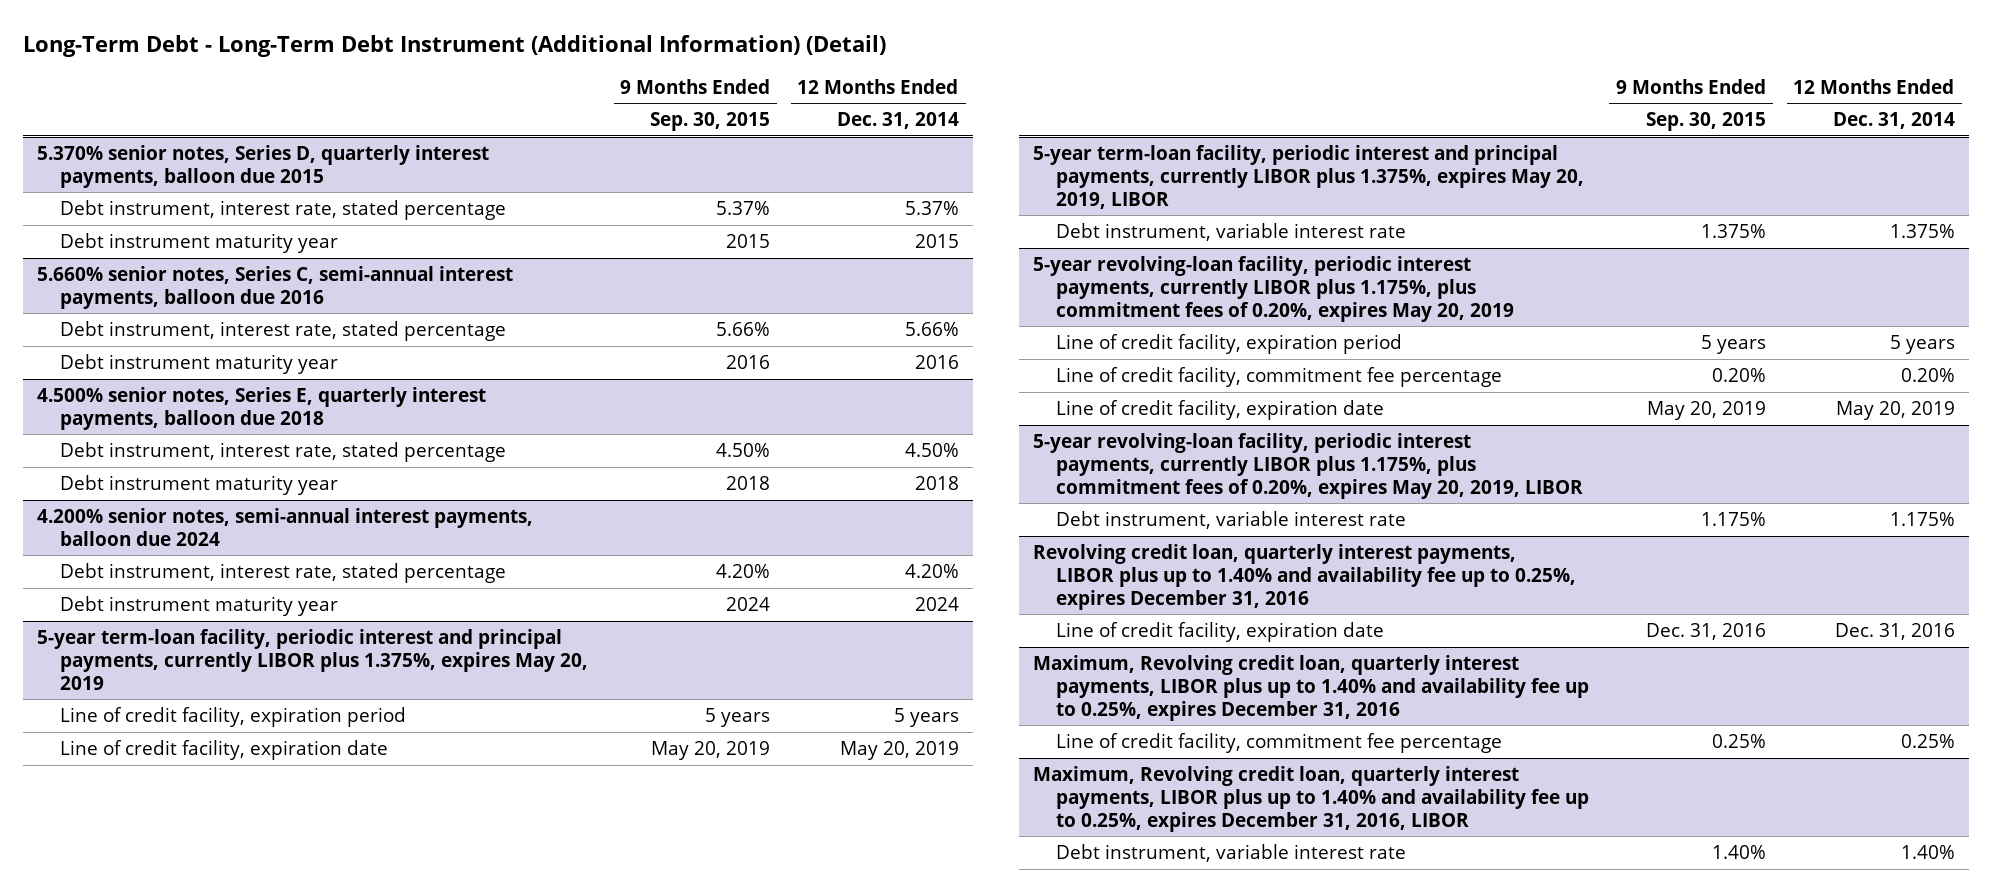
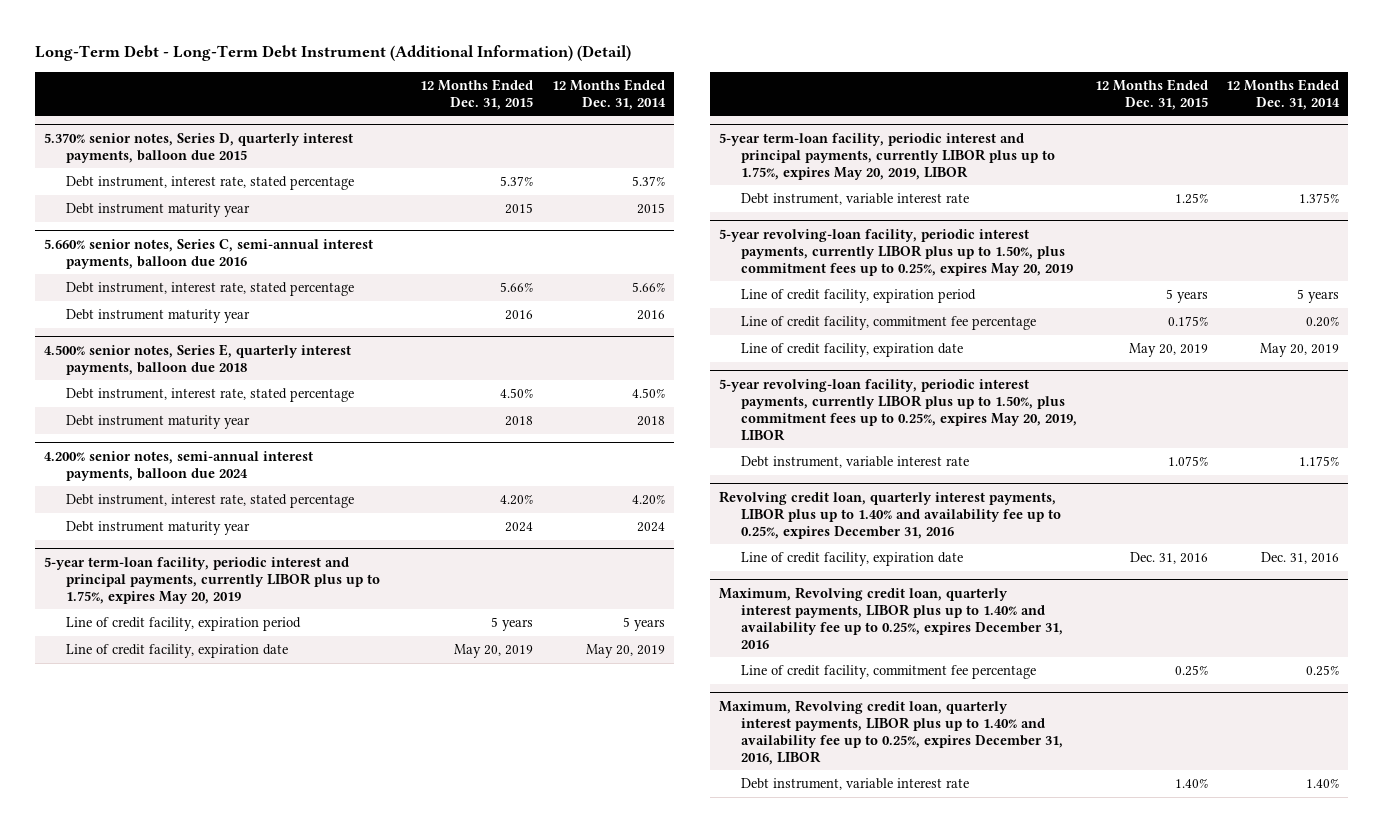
- | 9 Months Ended Sep. 30, 2015 | 12 Months Ended Dec. 31, 2014
+ | 12 Months Ended Dec. 31, 2015 | 12 Months Ended Dec. 31, 2014
- 5-year term-loan facility, periodic interest and principal payments, currently LIBOR plus 1.375%, expires May 20, 2019
+ 5-year term-loan facility, periodic interest and principal payments, currently LIBOR plus up to 1.75%, expires May 20, 2019
- 5-year term-loan facility, periodic interest and principal payments, currently LIBOR plus 1.375%, expires May 20, 2019, LIBOR
+ 5-year term-loan facility, periodic interest and principal payments, currently LIBOR plus up to 1.75%, expires May 20, 2019, LIBOR
- 5-year revolving-loan facility, periodic interest payments, currently LIBOR plus 1.175%, plus commitment fees of 0.20%, expires May 20, 2019
+ 5-year revolving-loan facility, periodic interest payments, currently LIBOR plus up to 1.50%, plus commitment fees up to 0.25%, expires May 20, 2019
- 5-year revolving-loan facility, periodic interest payments, currently LIBOR plus 1.175%, plus commitment fees of 0.20%, expires May 20, 2019, LIBOR
+ 5-year revolving-loan facility, periodic interest payments, currently LIBOR plus up to 1.50%, plus commitment fees up to 0.25%, expires May 20, 2019, LIBOR

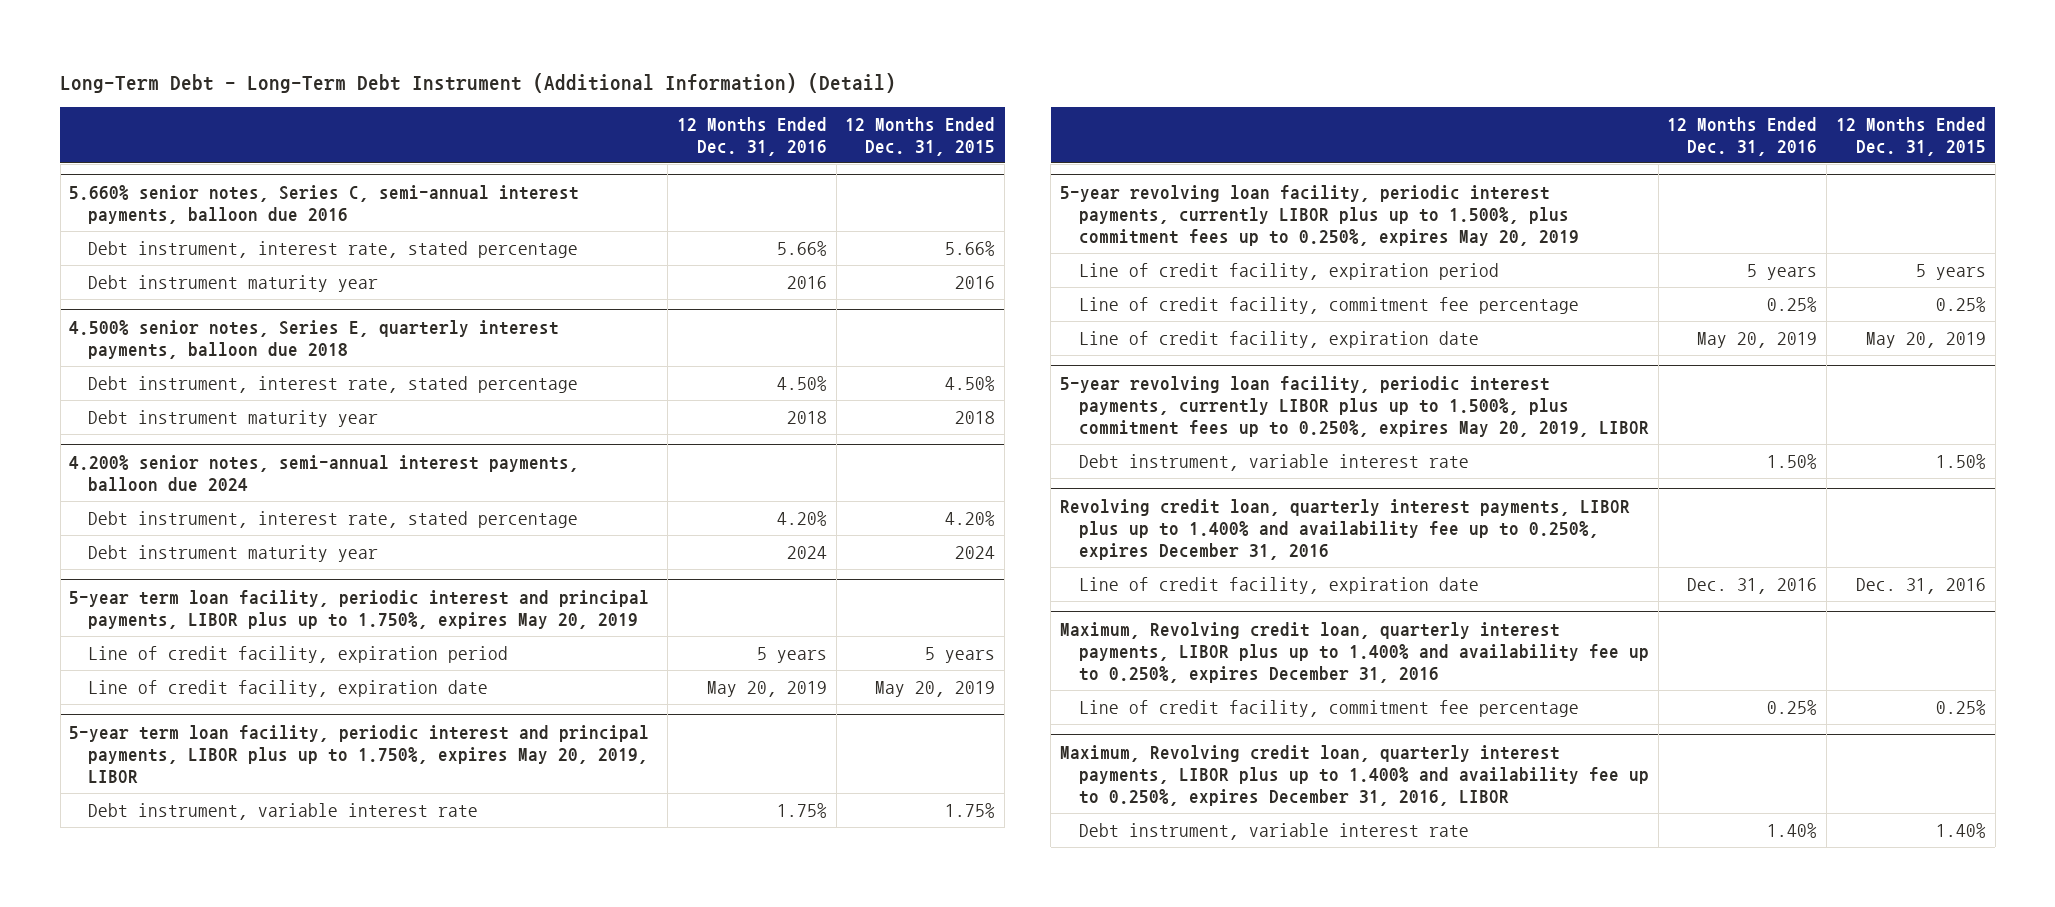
- | 12 Months Ended Dec. 31, 2015 | 12 Months Ended Dec. 31, 2014
+ | 12 Months Ended Dec. 31, 2016 | 12 Months Ended Dec. 31, 2015
- 5.370% senior notes, Series D, quarterly interest payments, balloon due 2015
- Debt instrument, interest rate, stated percentage | 5.37% | 5.37%
- Debt instrument maturity year | 2015 | 2015
- 5-year term-loan facility, periodic interest and principal payments, currently LIBOR plus up to 1.75%, expires May 20, 2019
+ 5-year term loan facility, periodic interest and principal payments, LIBOR plus up to 1.750%, expires May 20, 2019
- 5-year term-loan facility, periodic interest and principal payments, currently LIBOR plus up to 1.75%, expires May 20, 2019, LIBOR
- Debt instrument, variable interest rate | 1.25% | 1.375%
- 5-year revolving-loan facility, periodic interest payments, currently LIBOR plus up to 1.50%, plus commitment fees up to 0.25%, expires May 20, 2019
+ 5-year term loan facility, periodic interest and principal payments, LIBOR plus up to 1.750%, expires May 20, 2019, LIBOR
+ Debt instrument, variable interest rate | 1.75% | 1.75%
+ 5-year revolving loan facility, periodic interest payments, currently LIBOR plus up to 1.500%, plus commitment fees up to 0.250%, expires May 20, 2019
- Line of credit facility, commitment fee percentage | 0.175% | 0.20%
+ Line of credit facility, commitment fee percentage | 0.25% | 0.25%
- 5-year revolving-loan facility, periodic interest payments, currently LIBOR plus up to 1.50%, plus commitment fees up to 0.25%, expires May 20, 2019, LIBOR
- Debt instrument, variable interest rate | 1.075% | 1.175%
- Revolving credit loan, quarterly interest payments, LIBOR plus up to 1.40% and availability fee up to 0.25%, expires December 31, 2016
+ 5-year revolving loan facility, periodic interest payments, currently LIBOR plus up to 1.500%, plus commitment fees up to 0.250%, expires May 20, 2019, LIBOR
+ Debt instrument, variable interest rate | 1.50% | 1.50%
+ Revolving credit loan, quarterly interest payments, LIBOR plus up to 1.400% and availability fee up to 0.250%, expires December 31, 2016
- Maximum, Revolving credit loan, quarterly interest payments, LIBOR plus up to 1.40% and availability fee up to 0.25%, expires December 31, 2016
+ Maximum, Revolving credit loan, quarterly interest payments, LIBOR plus up to 1.400% and availability fee up to 0.250%, expires December 31, 2016
- Maximum, Revolving credit loan, quarterly interest payments, LIBOR plus up to 1.40% and availability fee up to 0.25%, expires December 31, 2016, LIBOR
+ Maximum, Revolving credit loan, quarterly interest payments, LIBOR plus up to 1.400% and availability fee up to 0.250%, expires December 31, 2016, LIBOR

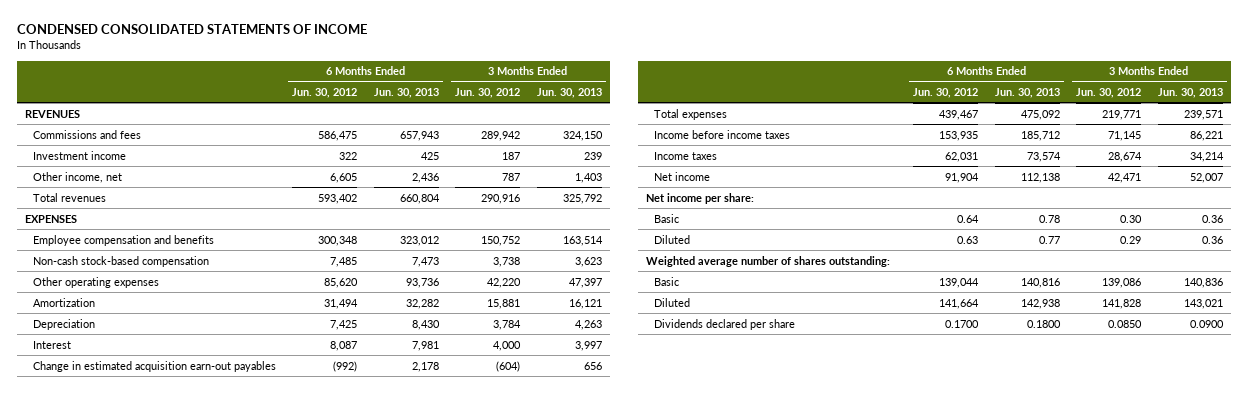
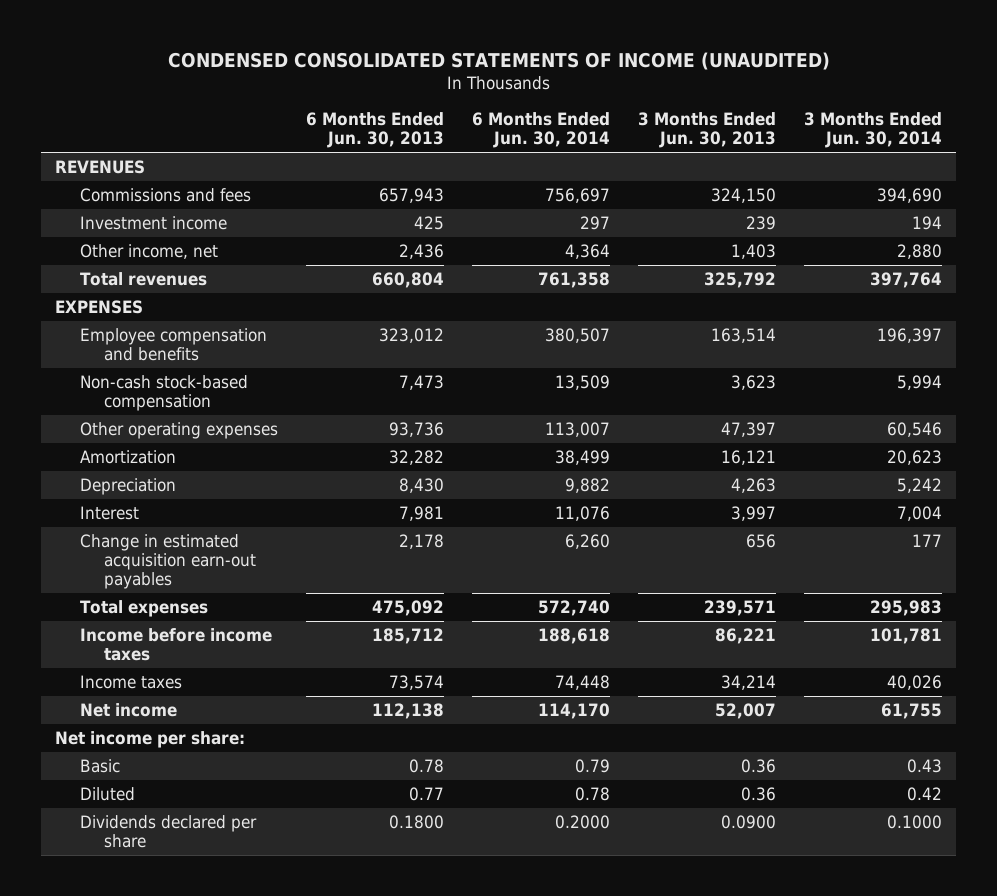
- CONDENSED CONSOLIDATED STATEMENTS OF INCOME
+ CONDENSED CONSOLIDATED STATEMENTS OF INCOME (UNAUDITED)
- | 6 Months Ended Jun. 30, 2012 | 6 Months Ended Jun. 30, 2013 | 3 Months Ended Jun. 30, 2012 | 3 Months Ended Jun. 30, 2013
+ | 6 Months Ended Jun. 30, 2013 | 6 Months Ended Jun. 30, 2014 | 3 Months Ended Jun. 30, 2013 | 3 Months Ended Jun. 30, 2014
- Weighted average number of shares outstanding:
- Basic | 139,044 | 140,816 | 139,086 | 140,836
- Diluted | 141,664 | 142,938 | 141,828 | 143,021

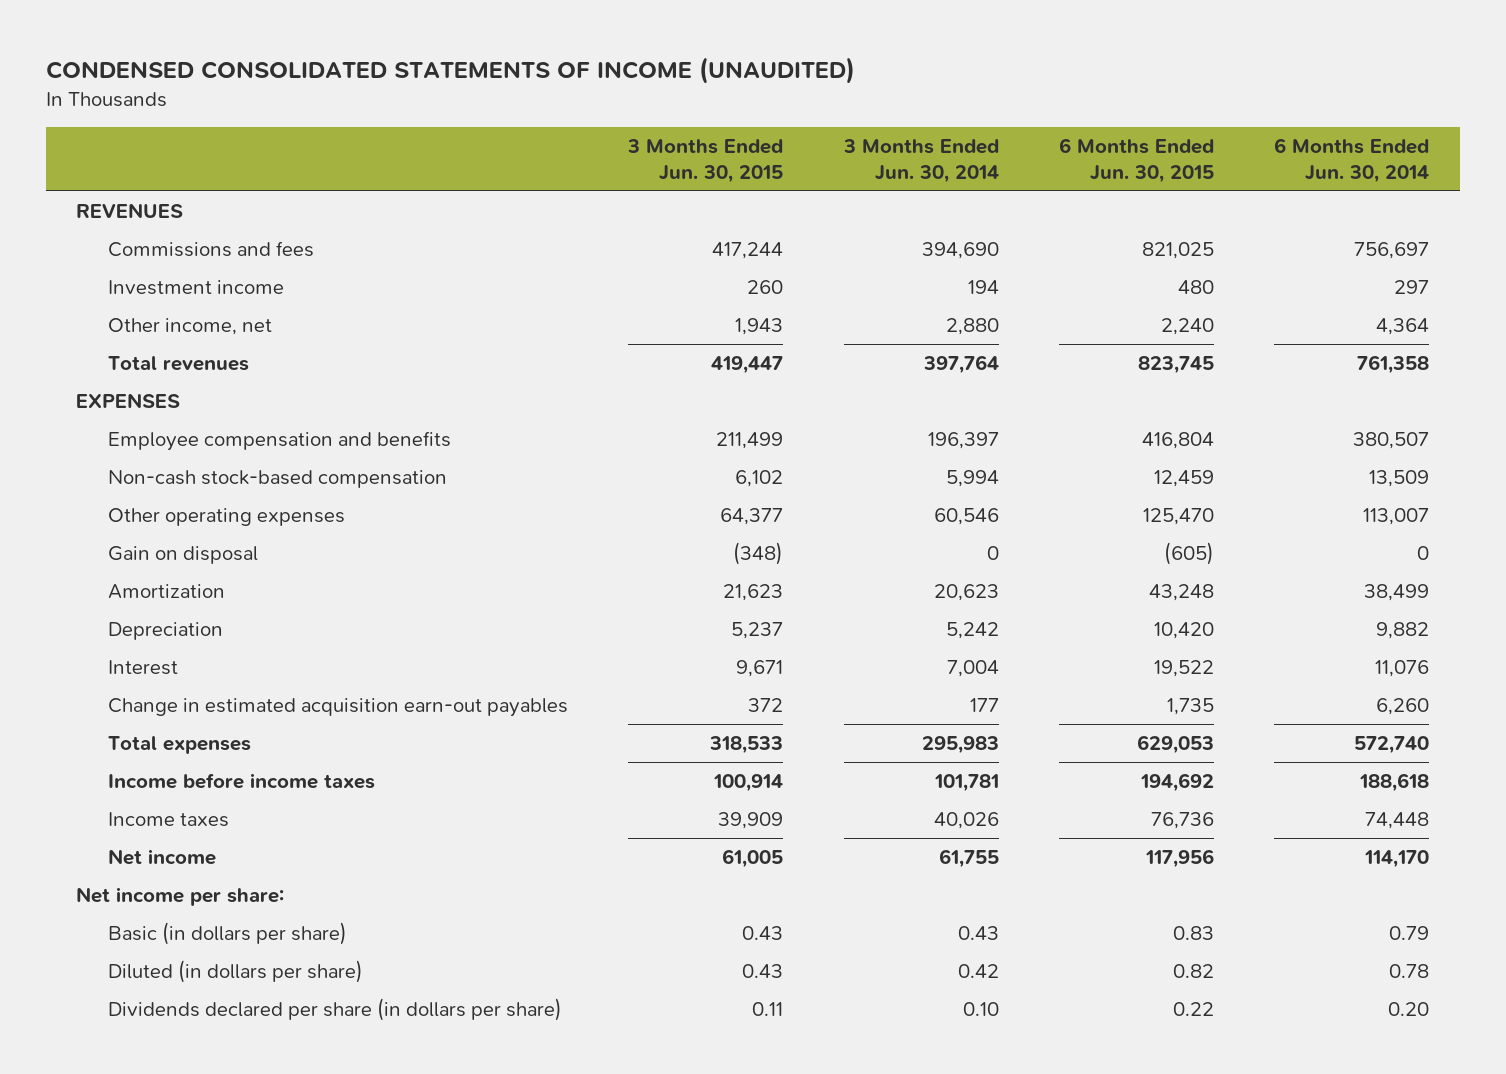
- | 6 Months Ended Jun. 30, 2013 | 6 Months Ended Jun. 30, 2014 | 3 Months Ended Jun. 30, 2013 | 3 Months Ended Jun. 30, 2014
+ | 3 Months Ended Jun. 30, 2015 | 3 Months Ended Jun. 30, 2014 | 6 Months Ended Jun. 30, 2015 | 6 Months Ended Jun. 30, 2014
+ Gain on disposal | (348) | 0 | (605) | 0
- Basic | 0.78 | 0.79 | 0.36 | 0.43
- Diluted | 0.77 | 0.78 | 0.36 | 0.42
- Dividends declared per share | 0.1800 | 0.2000 | 0.0900 | 0.1000
+ Basic (in dollars per share) | 0.43 | 0.43 | 0.83 | 0.79
+ Diluted (in dollars per share) | 0.43 | 0.42 | 0.82 | 0.78
+ Dividends declared per share (in dollars per share) | 0.11 | 0.10 | 0.22 | 0.20

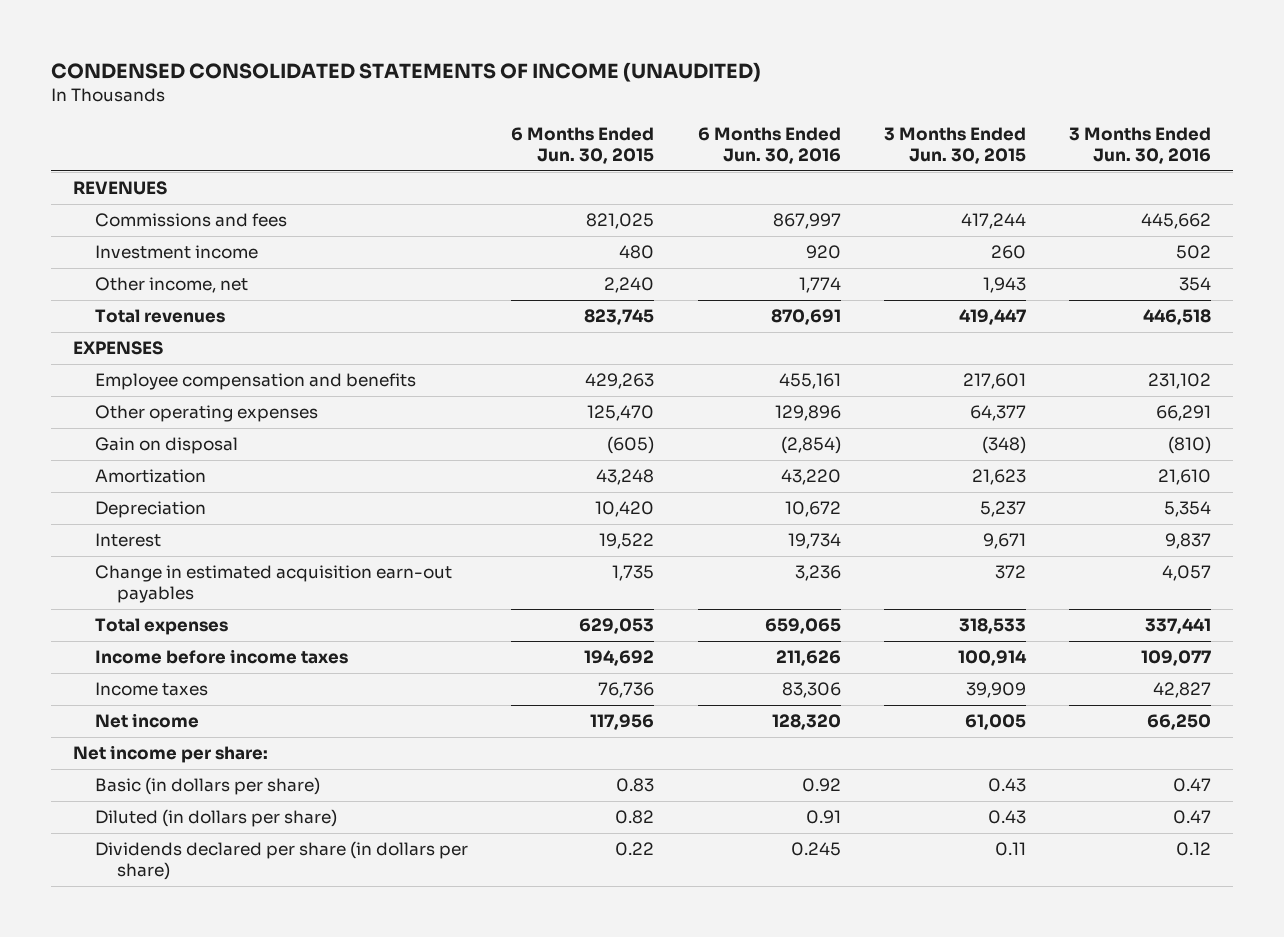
- | 3 Months Ended Jun. 30, 2015 | 3 Months Ended Jun. 30, 2014 | 6 Months Ended Jun. 30, 2015 | 6 Months Ended Jun. 30, 2014
+ | 6 Months Ended Jun. 30, 2015 | 6 Months Ended Jun. 30, 2016 | 3 Months Ended Jun. 30, 2015 | 3 Months Ended Jun. 30, 2016
- Employee compensation and benefits | 211,499 | 196,397 | 416,804 | 380,507
- Non-cash stock-based compensation | 6,102 | 5,994 | 12,459 | 13,509
+ Employee compensation and benefits | 429,263 | 455,161 | 217,601 | 231,102

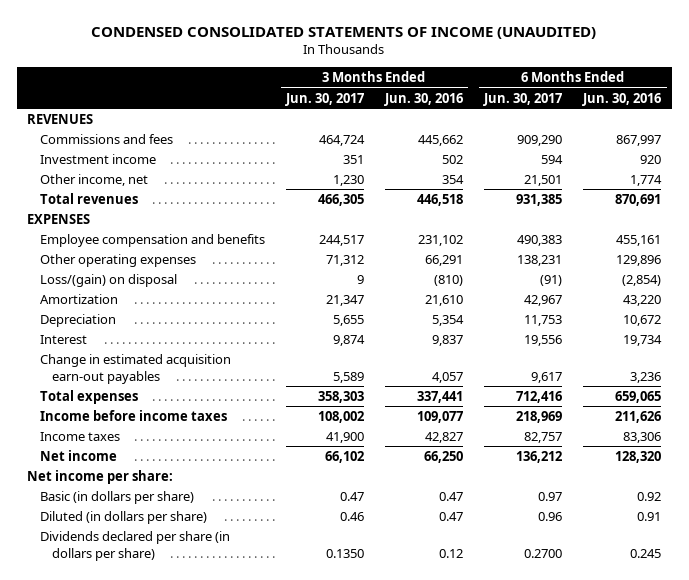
- | 6 Months Ended Jun. 30, 2015 | 6 Months Ended Jun. 30, 2016 | 3 Months Ended Jun. 30, 2015 | 3 Months Ended Jun. 30, 2016
+ | 3 Months Ended Jun. 30, 2017 | 3 Months Ended Jun. 30, 2016 | 6 Months Ended Jun. 30, 2017 | 6 Months Ended Jun. 30, 2016
- Gain on disposal | (605) | (2,854) | (348) | (810)
+ Loss/(gain) on disposal | 9 | (810) | (91) | (2,854)

